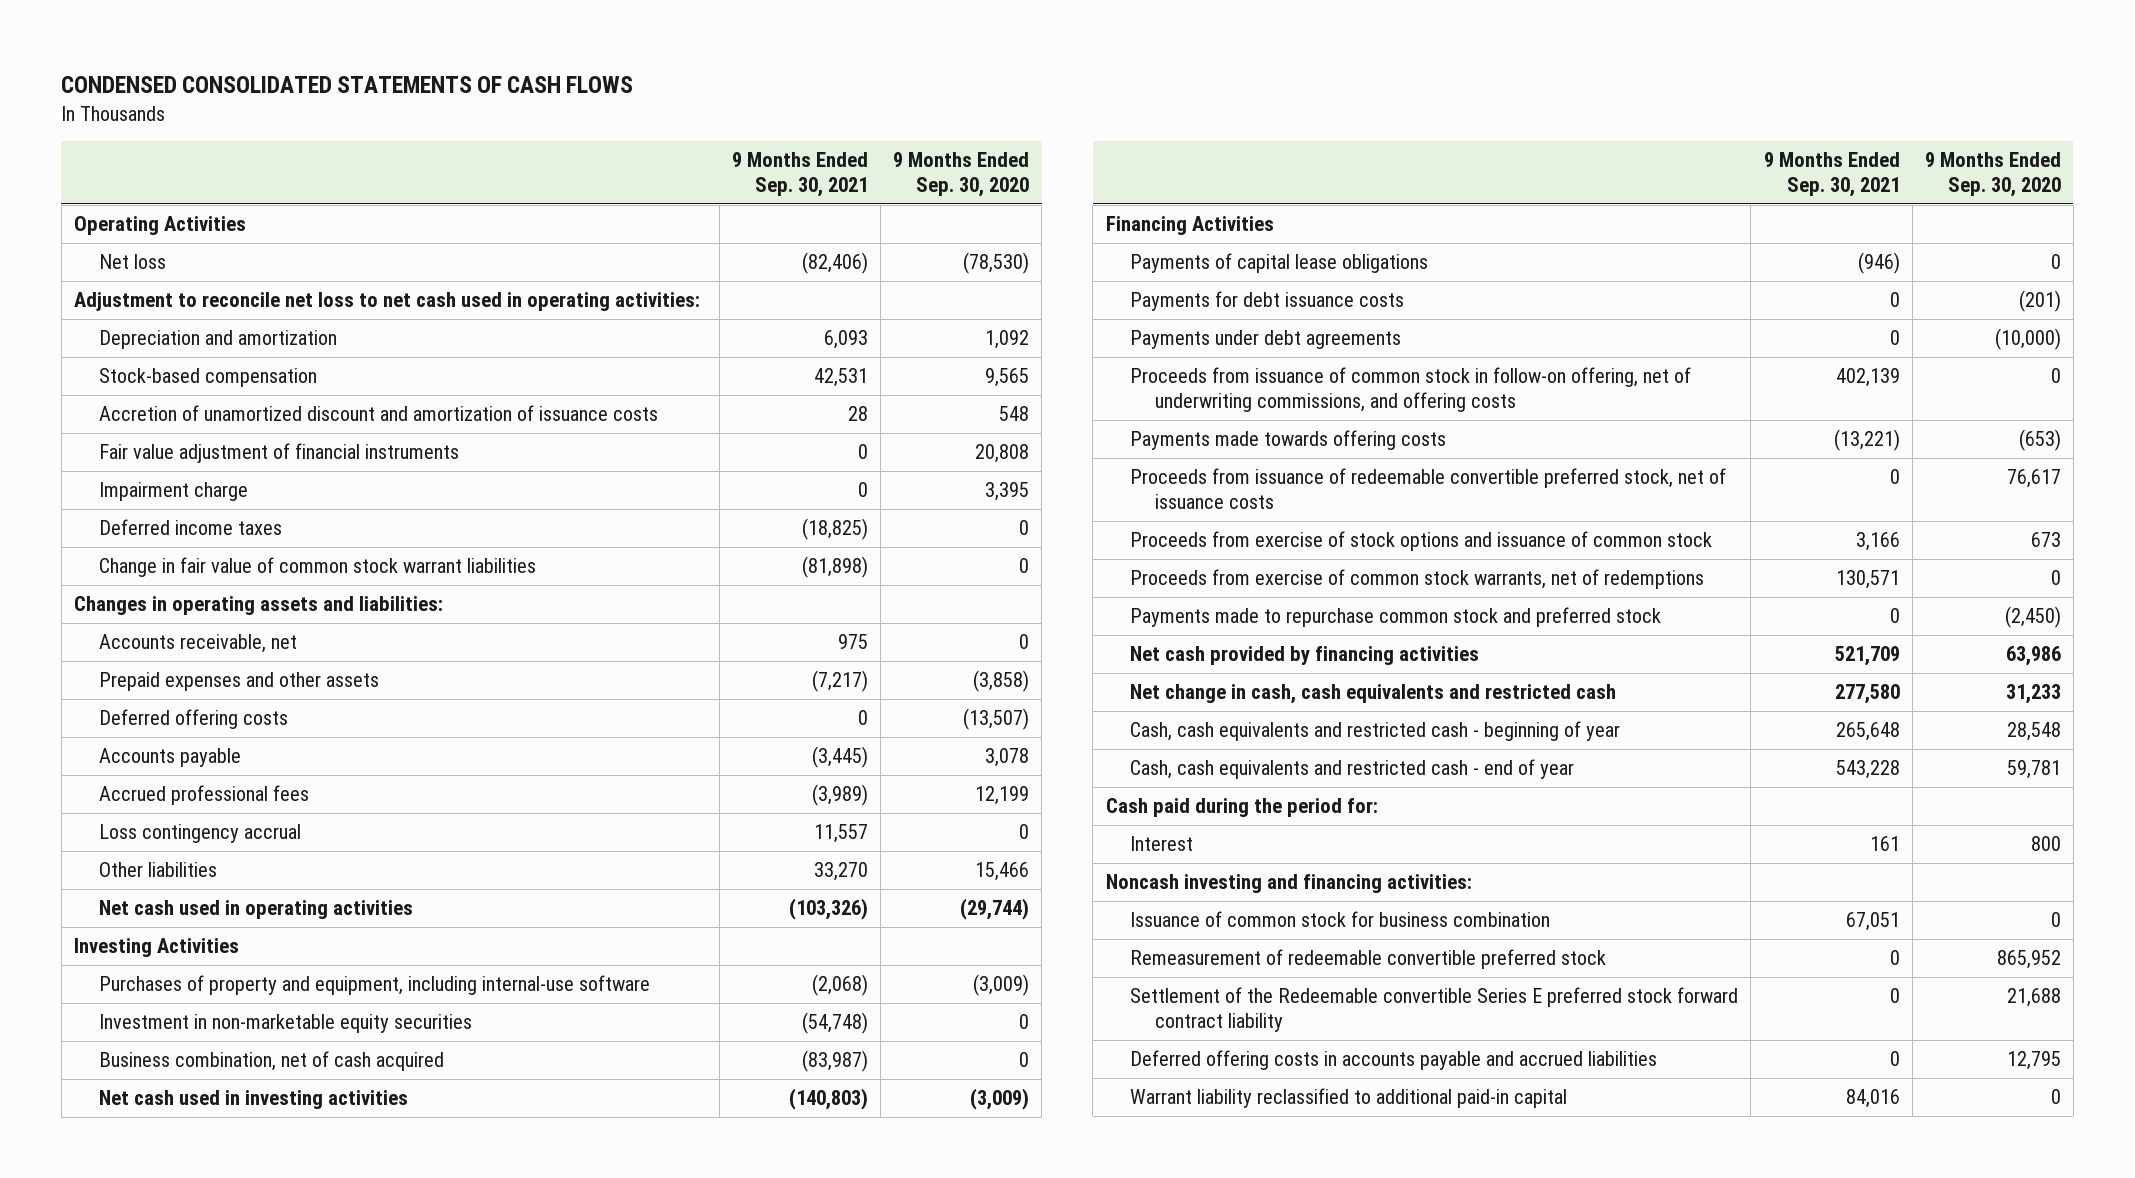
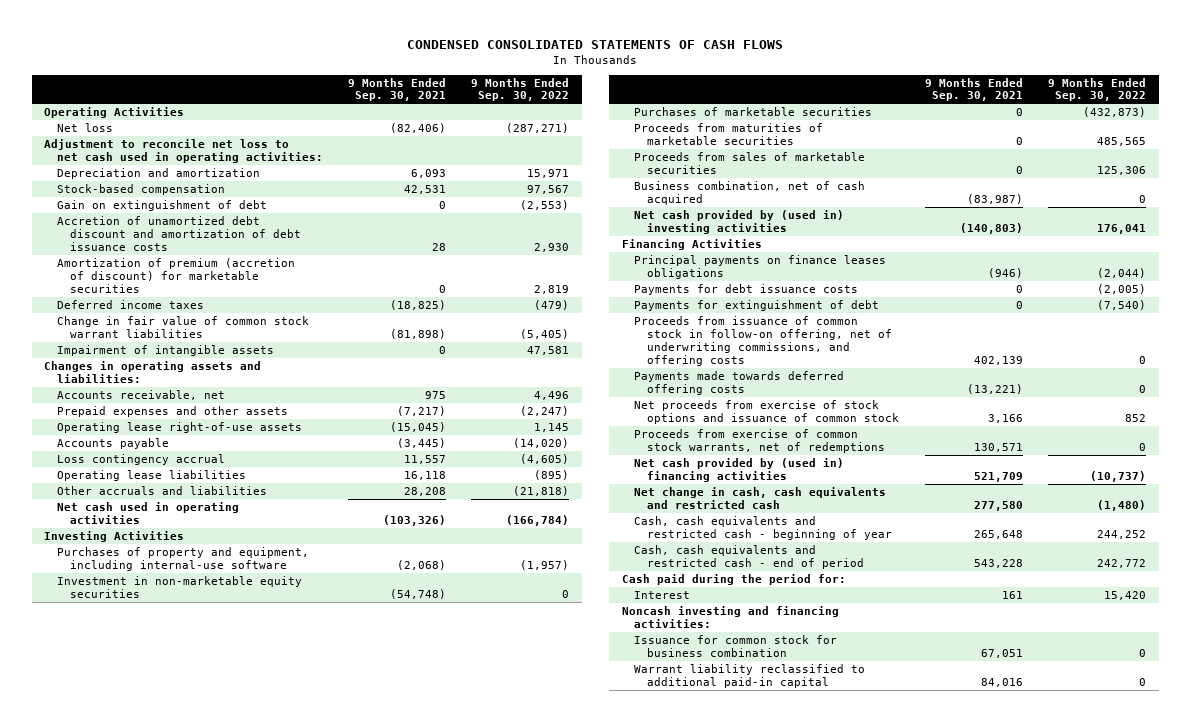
- | 9 Months Ended Sep. 30, 2021 | 9 Months Ended Sep. 30, 2020
+ | 9 Months Ended Sep. 30, 2021 | 9 Months Ended Sep. 30, 2022
- Accretion of unamortized discount and amortization of issuance costs | 28 | 548
- Fair value adjustment of financial instruments | 0 | 20,808
- Impairment charge | 0 | 3,395
+ Gain on extinguishment of debt | 0 | (2,553)
+ Accretion of unamortized debt discount and amortization of debt issuance costs | 28 | 2,930
+ Amortization of premium (accretion of discount) for marketable securities | 0 | 2,819
+ Impairment of intangible assets | 0 | 47,581
- Deferred offering costs | 0 | (13,507)
+ Operating lease right-of-use assets | (15,045) | 1,145
- Accrued professional fees | (3,989) | 12,199
- Other liabilities | 33,270 | 15,466
+ Operating lease liabilities | 16,118 | (895)
+ Other accruals and liabilities | 28,208 | (21,818)
+ Purchases of marketable securities | 0 | (432,873)
+ Proceeds from maturities of marketable securities | 0 | 485,565
+ Proceeds from sales of marketable securities | 0 | 125,306
- Net cash used in investing activities | (140,803) | (3,009)
+ Net cash provided by (used in) investing activities | (140,803) | 176,041
- Payments of capital lease obligations | (946) | 0
+ Principal payments on finance leases obligations | (946) | (2,044)
- Payments under debt agreements | 0 | (10,000)
+ Payments for extinguishment of debt | 0 | (7,540)
- Payments made towards offering costs | (13,221) | (653)
- Proceeds from issuance of redeemable convertible preferred stock, net of issuance costs | 0 | 76,617
- Proceeds from exercise of stock options and issuance of common stock | 3,166 | 673
+ Payments made towards deferred offering costs | (13,221) | 0
+ Net proceeds from exercise of stock options and issuance of common stock | 3,166 | 852
- Payments made to repurchase common stock and preferred stock | 0 | (2,450)
- Net cash provided by financing activities | 521,709 | 63,986
+ Net cash provided by (used in) financing activities | 521,709 | (10,737)
- Cash, cash equivalents and restricted cash - end of year | 543,228 | 59,781
+ Cash, cash equivalents and restricted cash - end of period | 543,228 | 242,772
- Issuance of common stock for business combination | 67,051 | 0
- Remeasurement of redeemable convertible preferred stock | 0 | 865,952
- Settlement of the Redeemable convertible Series E preferred stock forward contract liability | 0 | 21,688
- Deferred offering costs in accounts payable and accrued liabilities | 0 | 12,795
+ Issuance for common stock for business combination | 67,051 | 0

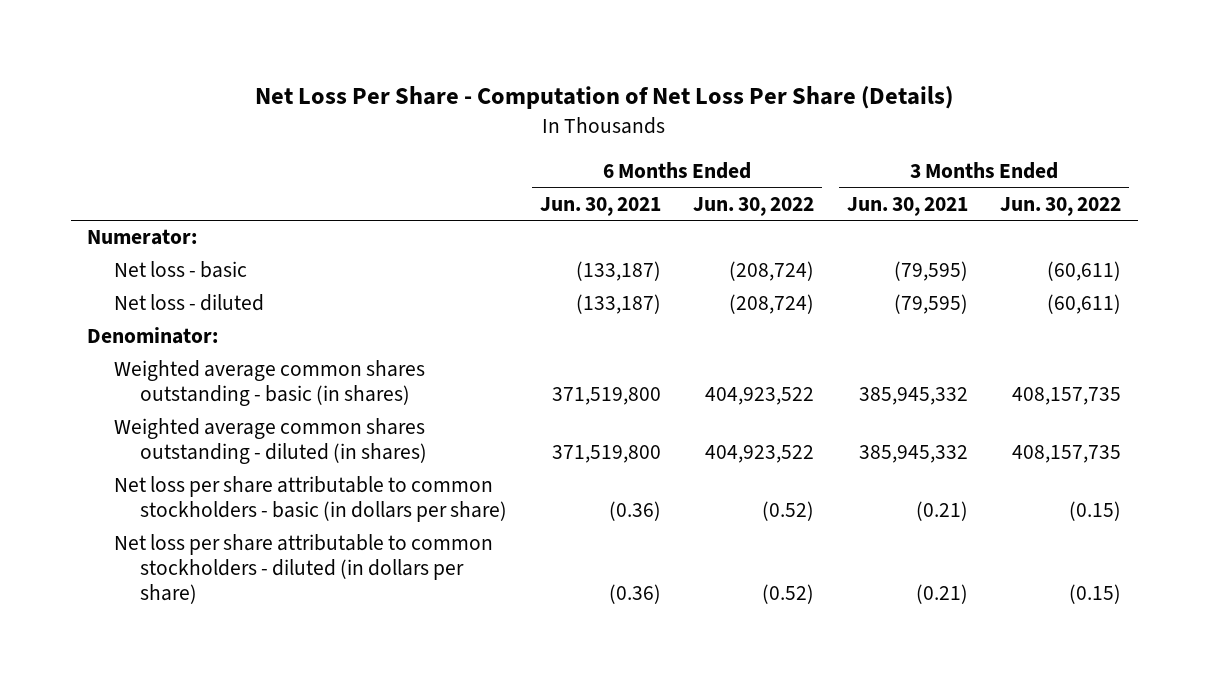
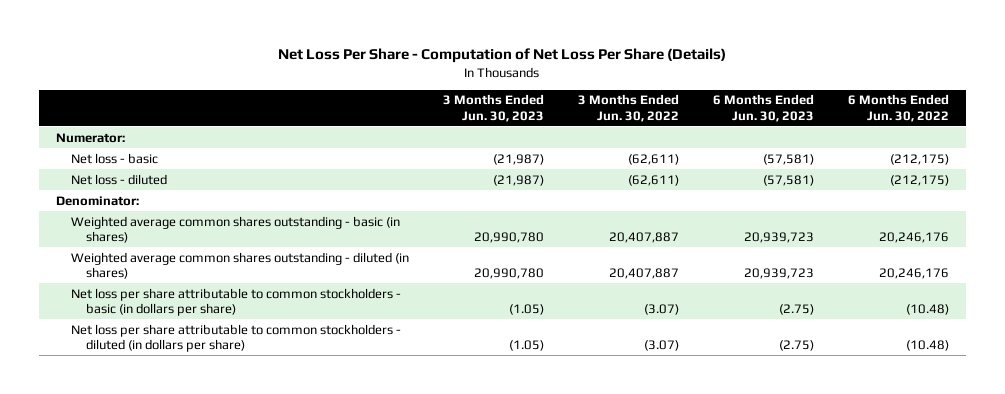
- | 6 Months Ended Jun. 30, 2021 | 6 Months Ended Jun. 30, 2022 | 3 Months Ended Jun. 30, 2021 | 3 Months Ended Jun. 30, 2022
+ | 3 Months Ended Jun. 30, 2023 | 3 Months Ended Jun. 30, 2022 | 6 Months Ended Jun. 30, 2023 | 6 Months Ended Jun. 30, 2022
- Net loss - basic | (133,187) | (208,724) | (79,595) | (60,611)
- Net loss - diluted | (133,187) | (208,724) | (79,595) | (60,611)
+ Net loss - basic | (21,987) | (62,611) | (57,581) | (212,175)
+ Net loss - diluted | (21,987) | (62,611) | (57,581) | (212,175)
- Weighted average common shares outstanding - basic (in shares) | 371,519,800 | 404,923,522 | 385,945,332 | 408,157,735
- Weighted average common shares outstanding - diluted (in shares) | 371,519,800 | 404,923,522 | 385,945,332 | 408,157,735
- Net loss per share attributable to common stockholders - basic (in dollars per share) | (0.36) | (0.52) | (0.21) | (0.15)
- Net loss per share attributable to common stockholders - diluted (in dollars per share) | (0.36) | (0.52) | (0.21) | (0.15)
+ Weighted average common shares outstanding - basic (in shares) | 20,990,780 | 20,407,887 | 20,939,723 | 20,246,176
+ Weighted average common shares outstanding - diluted (in shares) | 20,990,780 | 20,407,887 | 20,939,723 | 20,246,176
+ Net loss per share attributable to common stockholders - basic (in dollars per share) | (1.05) | (3.07) | (2.75) | (10.48)
+ Net loss per share attributable to common stockholders - diluted (in dollars per share) | (1.05) | (3.07) | (2.75) | (10.48)

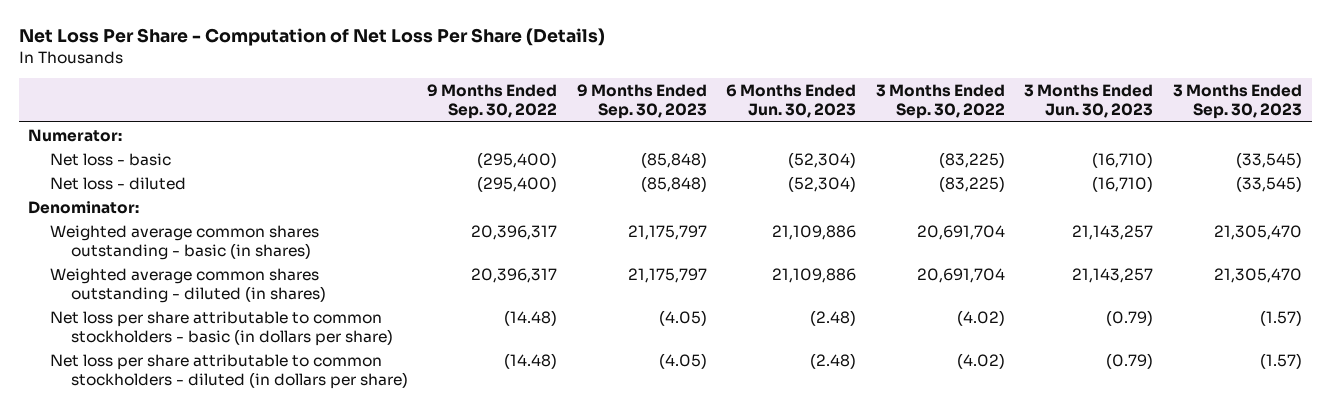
- | 3 Months Ended Jun. 30, 2023 | 3 Months Ended Jun. 30, 2022 | 6 Months Ended Jun. 30, 2023 | 6 Months Ended Jun. 30, 2022
+ | 9 Months Ended Sep. 30, 2022 | 9 Months Ended Sep. 30, 2023 | 6 Months Ended Jun. 30, 2023 | 3 Months Ended Sep. 30, 2022 | 3 Months Ended Jun. 30, 2023 | 3 Months Ended Sep. 30, 2023
- Net loss - basic | (21,987) | (62,611) | (57,581) | (212,175)
- Net loss - diluted | (21,987) | (62,611) | (57,581) | (212,175)
+ Net loss - basic | (295,400) | (85,848) | (52,304) | (83,225) | (16,710) | (33,545)
+ Net loss - diluted | (295,400) | (85,848) | (52,304) | (83,225) | (16,710) | (33,545)
- Weighted average common shares outstanding - basic (in shares) | 20,990,780 | 20,407,887 | 20,939,723 | 20,246,176
- Weighted average common shares outstanding - diluted (in shares) | 20,990,780 | 20,407,887 | 20,939,723 | 20,246,176
- Net loss per share attributable to common stockholders - basic (in dollars per share) | (1.05) | (3.07) | (2.75) | (10.48)
- Net loss per share attributable to common stockholders - diluted (in dollars per share) | (1.05) | (3.07) | (2.75) | (10.48)
+ Weighted average common shares outstanding - basic (in shares) | 20,396,317 | 21,175,797 | 21,109,886 | 20,691,704 | 21,143,257 | 21,305,470
+ Weighted average common shares outstanding - diluted (in shares) | 20,396,317 | 21,175,797 | 21,109,886 | 20,691,704 | 21,143,257 | 21,305,470
+ Net loss per share attributable to common stockholders - basic (in dollars per share) | (14.48) | (4.05) | (2.48) | (4.02) | (0.79) | (1.57)
+ Net loss per share attributable to common stockholders - diluted (in dollars per share) | (14.48) | (4.05) | (2.48) | (4.02) | (0.79) | (1.57)

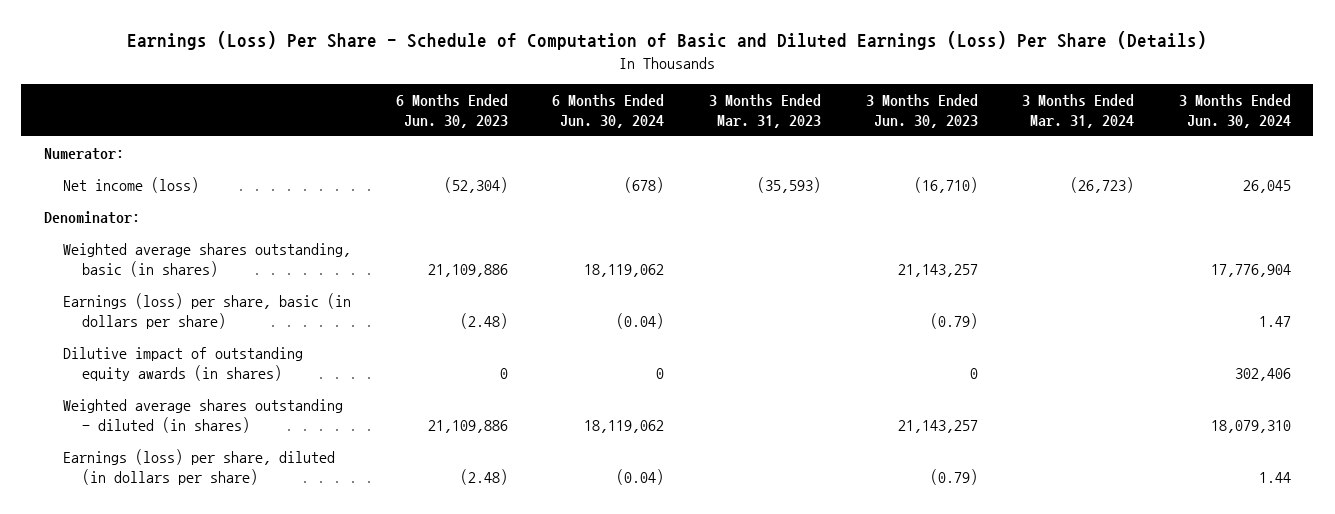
- Net Loss Per Share - Computation of Net Loss Per Share (Details)
+ Earnings (Loss) Per Share - Schedule of Computation of Basic and Diluted Earnings (Loss) Per Share (Details)
- | 9 Months Ended Sep. 30, 2022 | 9 Months Ended Sep. 30, 2023 | 6 Months Ended Jun. 30, 2023 | 3 Months Ended Sep. 30, 2022 | 3 Months Ended Jun. 30, 2023 | 3 Months Ended Sep. 30, 2023
+ | 6 Months Ended Jun. 30, 2023 | 6 Months Ended Jun. 30, 2024 | 3 Months Ended Mar. 31, 2023 | 3 Months Ended Jun. 30, 2023 | 3 Months Ended Mar. 31, 2024 | 3 Months Ended Jun. 30, 2024
- Net loss - basic | (295,400) | (85,848) | (52,304) | (83,225) | (16,710) | (33,545)
- Net loss - diluted | (295,400) | (85,848) | (52,304) | (83,225) | (16,710) | (33,545)
+ Net income (loss) | (52,304) | (678) | (35,593) | (16,710) | (26,723) | 26,045
- Weighted average common shares outstanding - basic (in shares) | 20,396,317 | 21,175,797 | 21,109,886 | 20,691,704 | 21,143,257 | 21,305,470
- Weighted average common shares outstanding - diluted (in shares) | 20,396,317 | 21,175,797 | 21,109,886 | 20,691,704 | 21,143,257 | 21,305,470
- Net loss per share attributable to common stockholders - basic (in dollars per share) | (14.48) | (4.05) | (2.48) | (4.02) | (0.79) | (1.57)
- Net loss per share attributable to common stockholders - diluted (in dollars per share) | (14.48) | (4.05) | (2.48) | (4.02) | (0.79) | (1.57)
+ Weighted average shares outstanding, basic (in shares) | 21,109,886 | 18,119,062 | | 21,143,257 | | 17,776,904
+ Earnings (loss) per share, basic (in dollars per share) | (2.48) | (0.04) | | (0.79) | | 1.47
+ Dilutive impact of outstanding equity awards (in shares) | 0 | 0 | | 0 | | 302,406
+ Weighted average shares outstanding - diluted (in shares) | 21,109,886 | 18,119,062 | | 21,143,257 | | 18,079,310
+ Earnings (loss) per share, diluted (in dollars per share) | (2.48) | (0.04) | | (0.79) | | 1.44

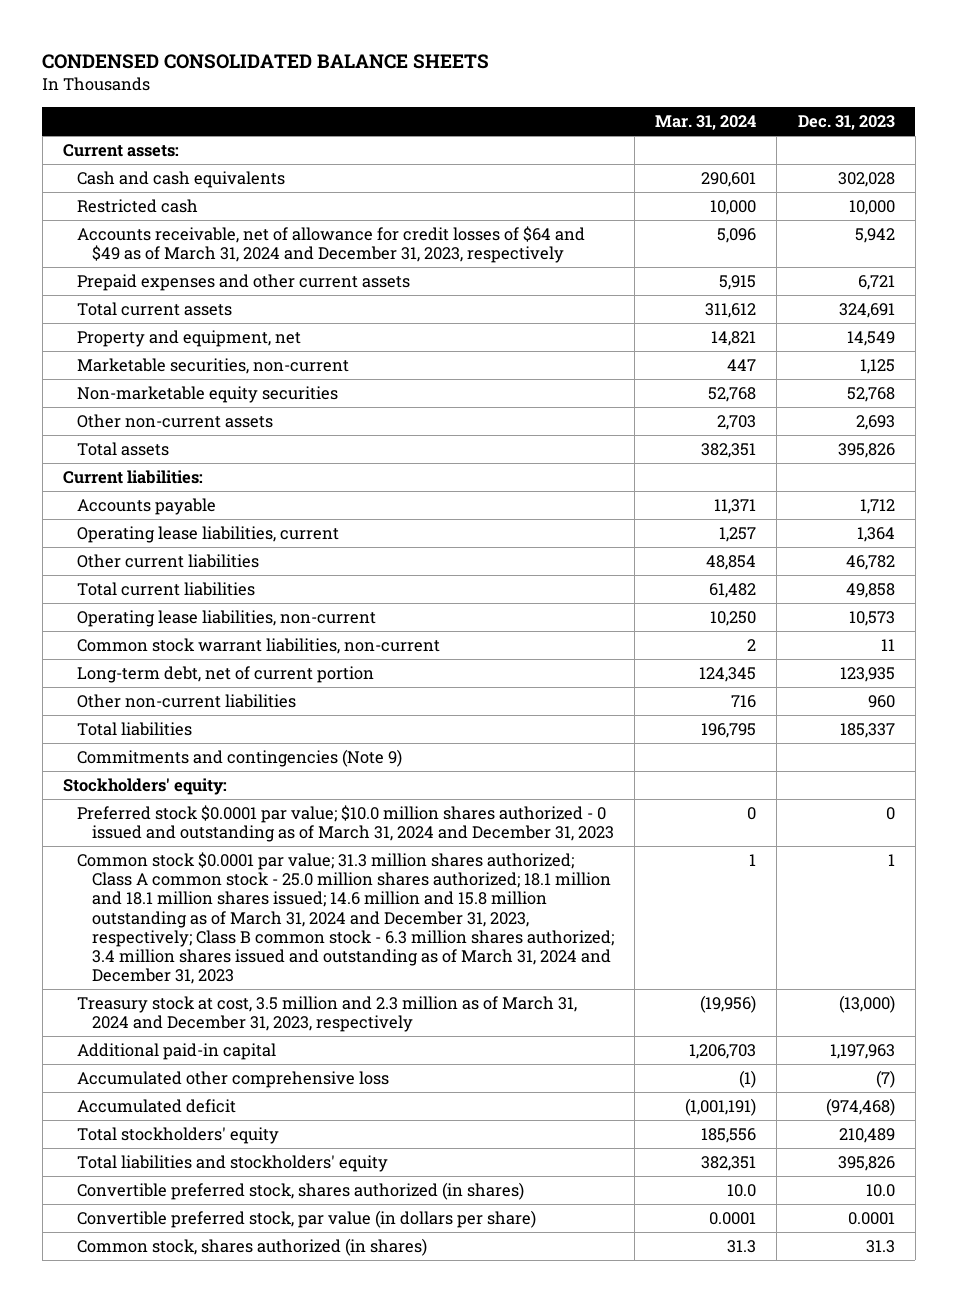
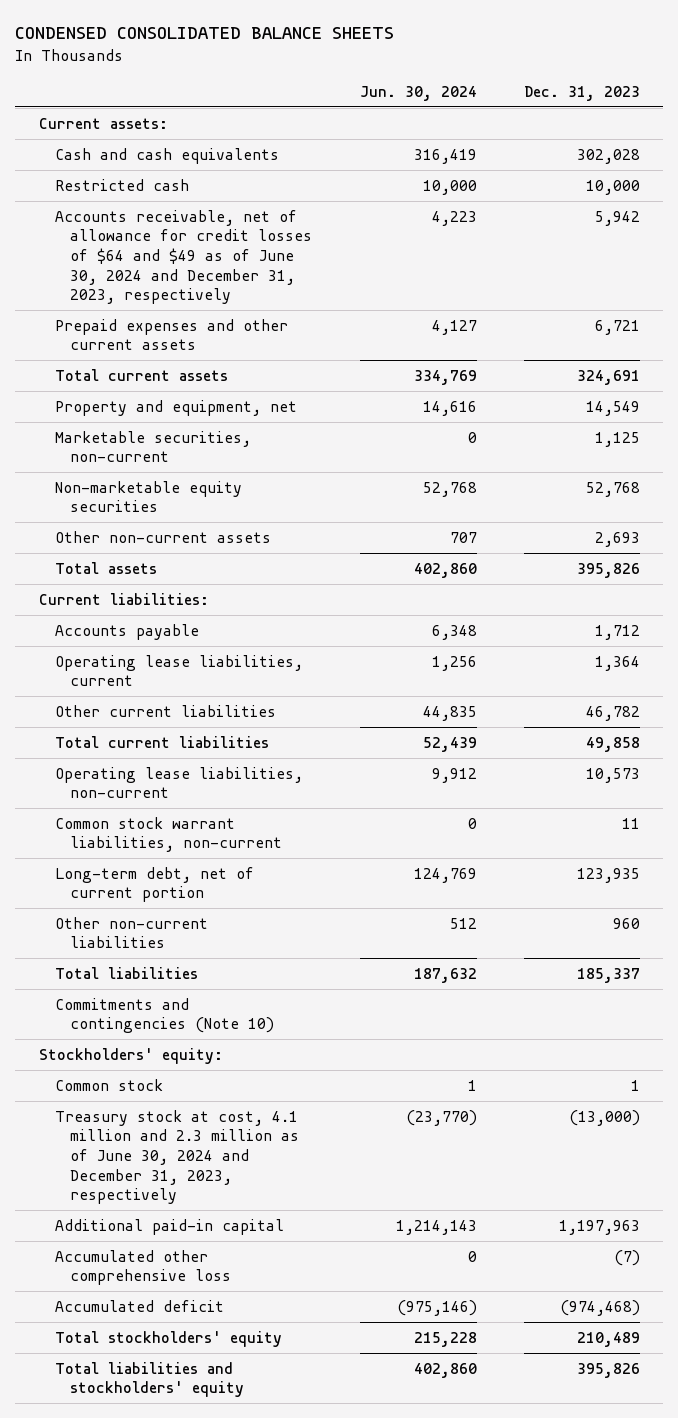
- | Mar. 31, 2024 | Dec. 31, 2023
+ | Jun. 30, 2024 | Dec. 31, 2023
- Accounts receivable, net of allowance for credit losses of $64 and $49 as of March 31, 2024 and December 31, 2023, respectively | 5,096 | 5,942
+ Accounts receivable, net of allowance for credit losses of $64 and $49 as of June 30, 2024 and December 31, 2023, respectively | 4,223 | 5,942
- Commitments and contingencies (Note 9)
+ Commitments and contingencies (Note 10)
- Preferred stock $0.0001 par value; $10.0 million shares authorized - 0 issued and outstanding as of March 31, 2024 and December 31, 2023 | 0 | 0
- Common stock $0.0001 par value; 31.3 million shares authorized; Class A common stock - 25.0 million shares authorized; 18.1 million and 18.1 million shares issued; 14.6 million and 15.8 million outstanding as of March 31, 2024 and December 31, 2023, respectively; Class B common stock - 6.3 million shares authorized; 3.4 million shares issued and outstanding as of March 31, 2024 and December 31, 2023 | 1 | 1
- Treasury stock at cost, 3.5 million and 2.3 million as of March 31, 2024 and December 31, 2023, respectively | (19,956) | (13,000)
+ Common stock | 1 | 1
+ Treasury stock at cost, 4.1 million and 2.3 million as of June 30, 2024 and December 31, 2023, respectively | (23,770) | (13,000)
- Convertible preferred stock, shares authorized (in shares) | 10.0 | 10.0
- Convertible preferred stock, par value (in dollars per share) | 0.0001 | 0.0001
- Common stock, shares authorized (in shares) | 31.3 | 31.3

